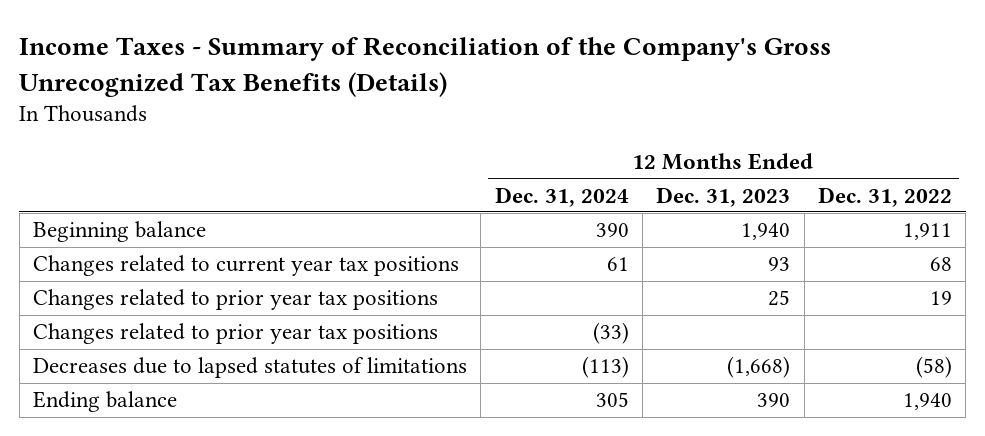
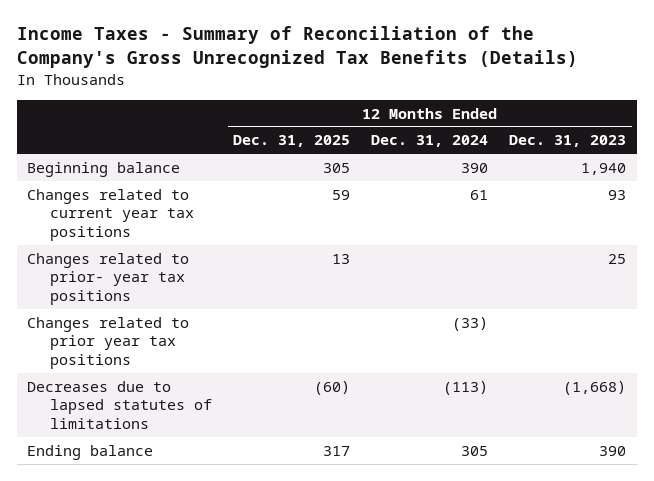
- | 12 Months Ended Dec. 31, 2024 | 12 Months Ended Dec. 31, 2023 | 12 Months Ended Dec. 31, 2022
+ | 12 Months Ended Dec. 31, 2025 | 12 Months Ended Dec. 31, 2024 | 12 Months Ended Dec. 31, 2023
- Changes related to prior year tax positions | | 25 | 19
+ Changes related to prior- year tax positions | 13 | | 25

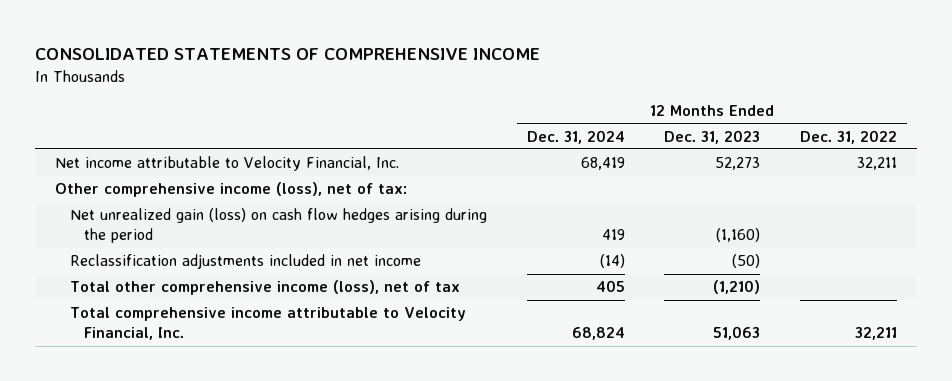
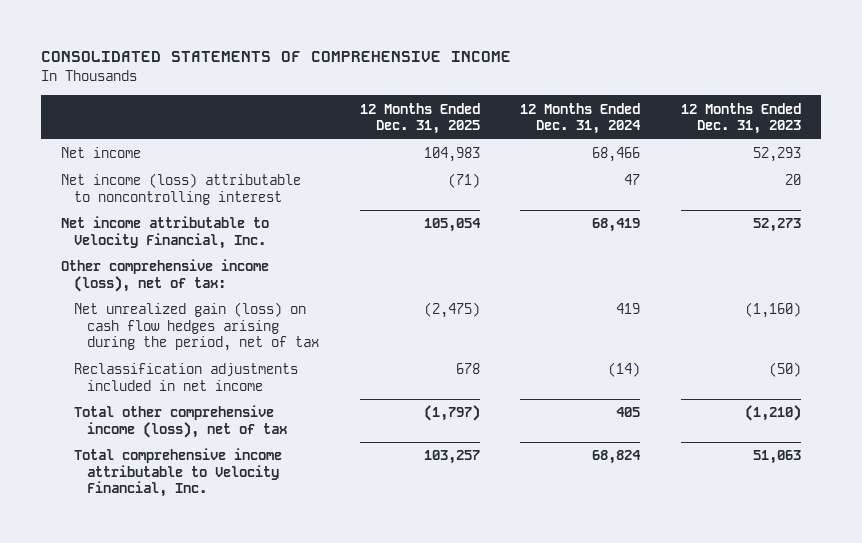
- | 12 Months Ended Dec. 31, 2024 | 12 Months Ended Dec. 31, 2023 | 12 Months Ended Dec. 31, 2022
+ | 12 Months Ended Dec. 31, 2025 | 12 Months Ended Dec. 31, 2024 | 12 Months Ended Dec. 31, 2023
+ Net income | 104,983 | 68,466 | 52,293
+ Net income (loss) attributable to noncontrolling interest | (71) | 47 | 20
- Net unrealized gain (loss) on cash flow hedges arising during the period | 419 | (1,160) |
+ Net unrealized gain (loss) on cash flow hedges arising during the period, net of tax | (2,475) | 419 | (1,160)

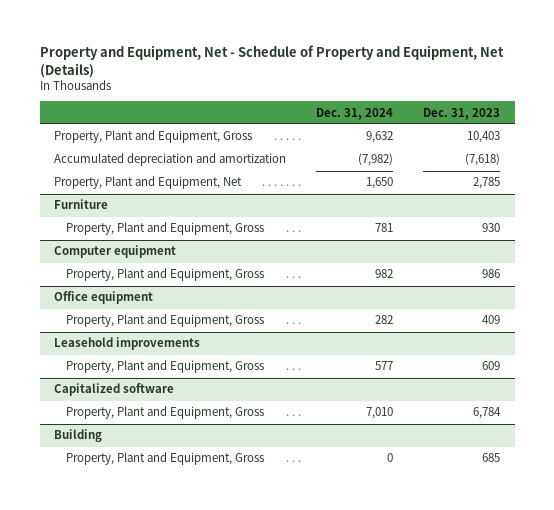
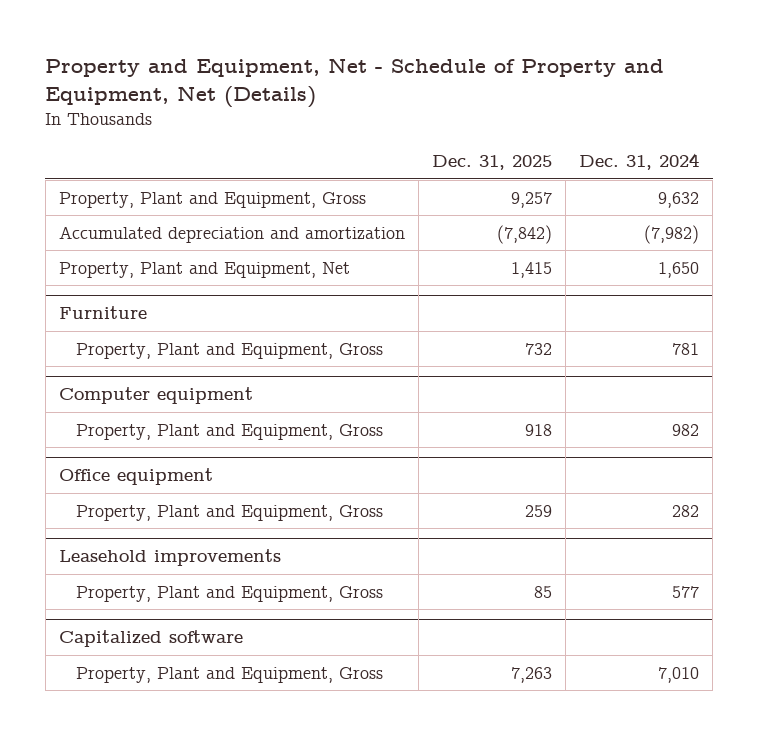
- | Dec. 31, 2024 | Dec. 31, 2023
+ | Dec. 31, 2025 | Dec. 31, 2024
- Building
- Property, Plant and Equipment, Gross | 0 | 685

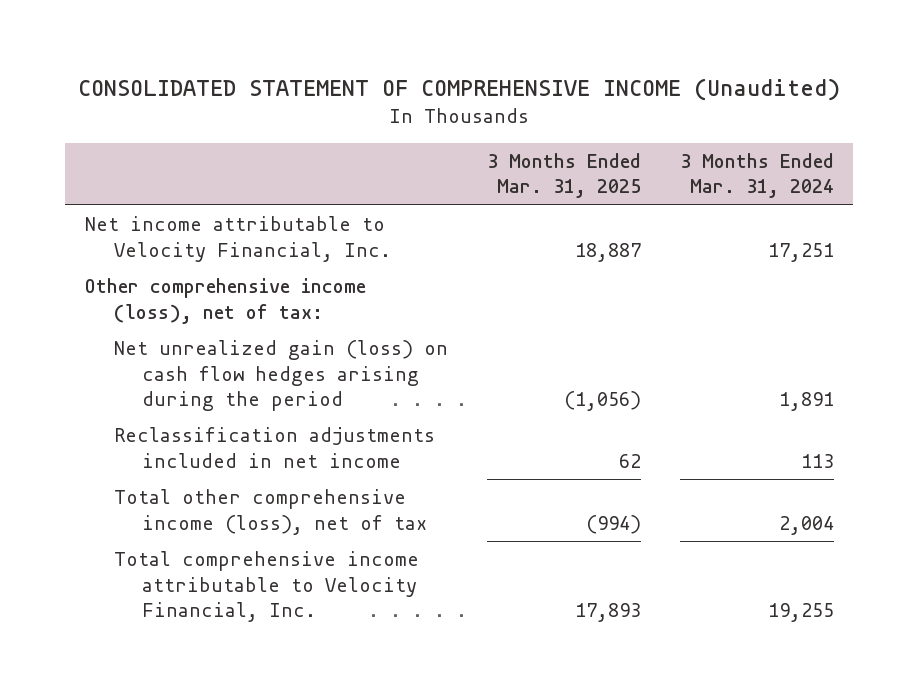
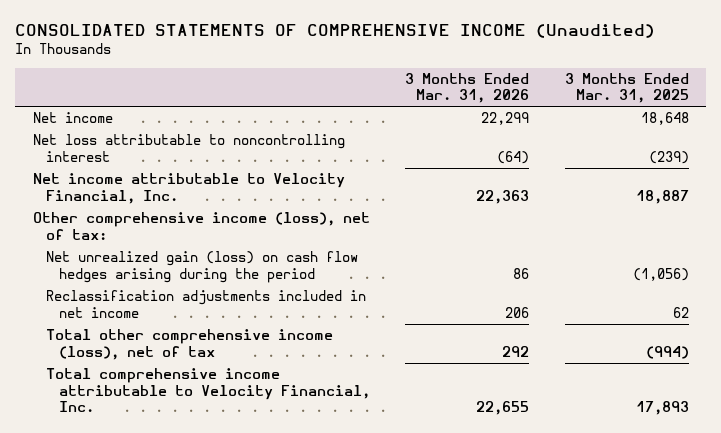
- CONSOLIDATED STATEMENT OF COMPREHENSIVE INCOME (Unaudited)
+ CONSOLIDATED STATEMENTS OF COMPREHENSIVE INCOME (Unaudited)
- | 3 Months Ended Mar. 31, 2025 | 3 Months Ended Mar. 31, 2024
+ | 3 Months Ended Mar. 31, 2026 | 3 Months Ended Mar. 31, 2025
+ Net income | 22,299 | 18,648
+ Net loss attributable to noncontrolling interest | (64) | (239)

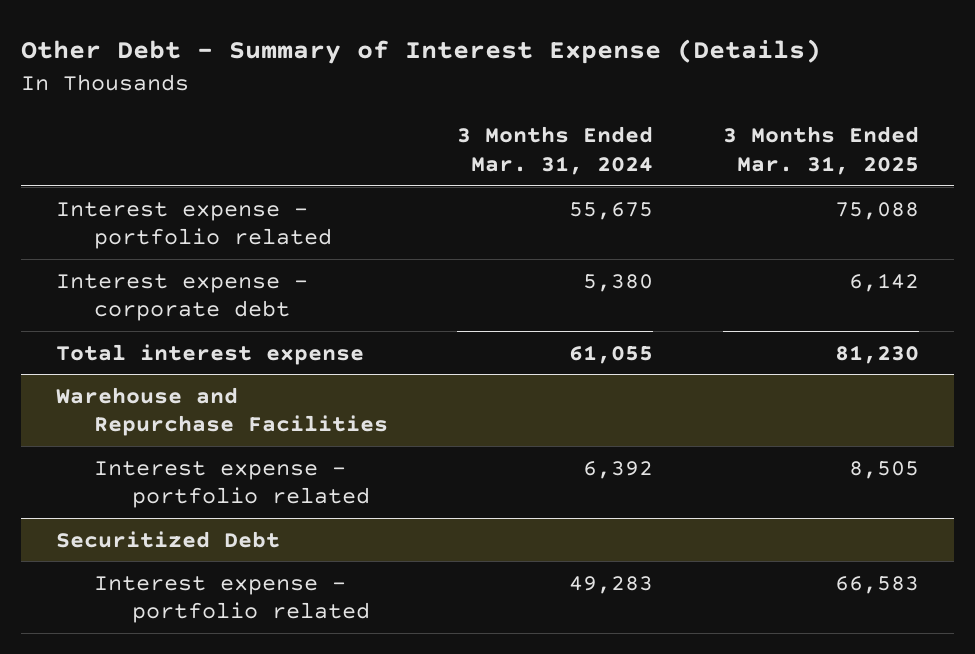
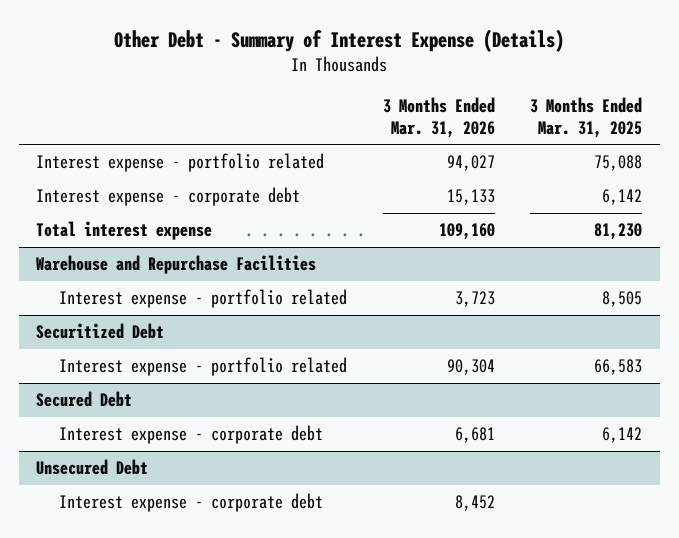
- | 3 Months Ended Mar. 31, 2024 | 3 Months Ended Mar. 31, 2025
+ | 3 Months Ended Mar. 31, 2026 | 3 Months Ended Mar. 31, 2025
+ Secured Debt
+ Interest expense - corporate debt | 6,681 | 6,142
+ Unsecured Debt
+ Interest expense - corporate debt | 8,452 |

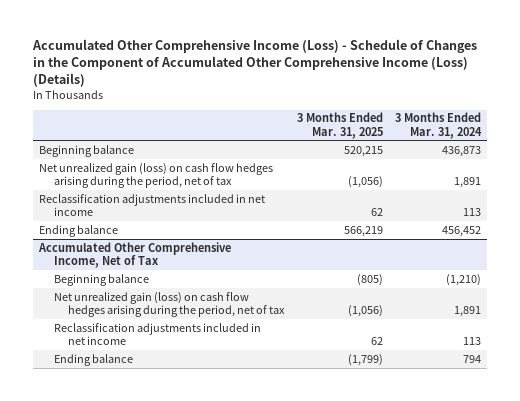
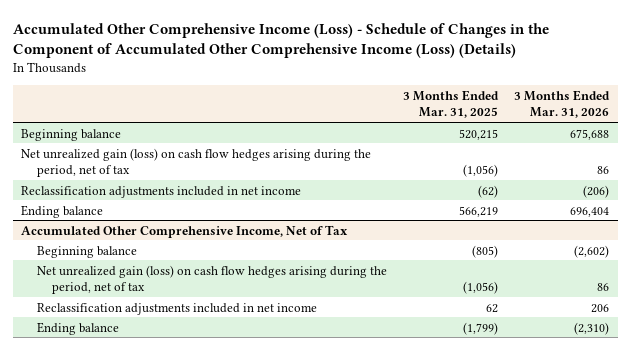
- | 3 Months Ended Mar. 31, 2025 | 3 Months Ended Mar. 31, 2024
+ | 3 Months Ended Mar. 31, 2025 | 3 Months Ended Mar. 31, 2026
- Reclassification adjustments included in net income | 62 | 113
+ Reclassification adjustments included in net income | (62) | (206)

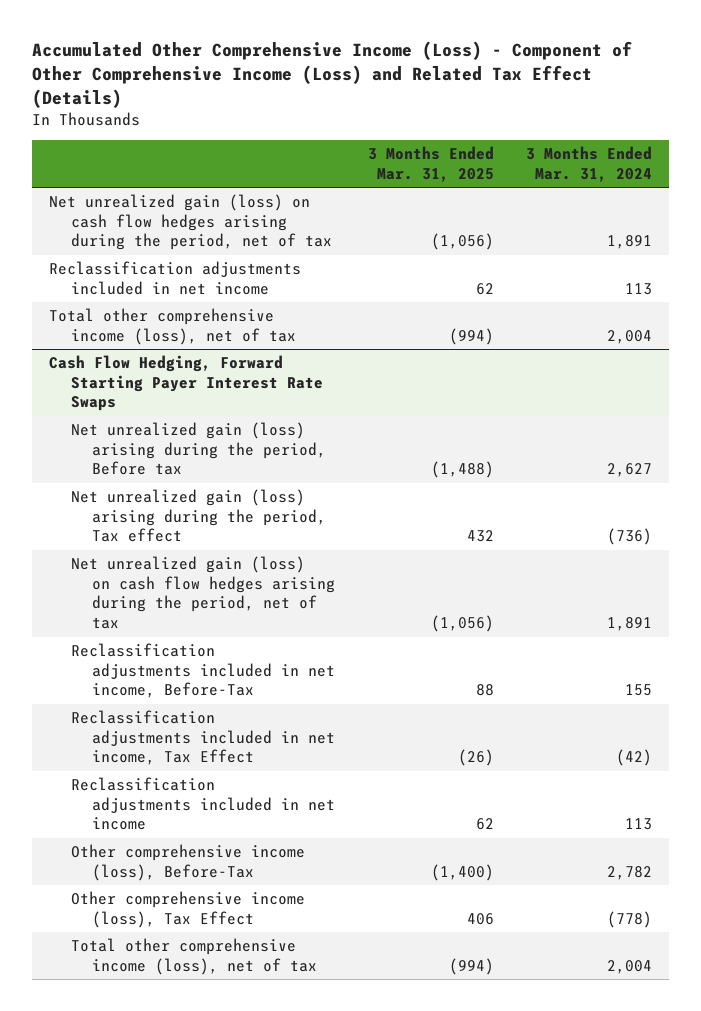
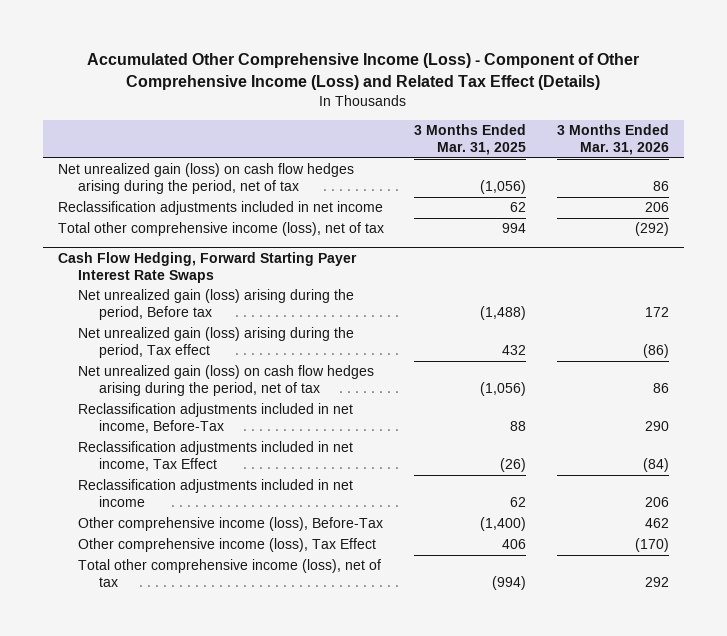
- | 3 Months Ended Mar. 31, 2025 | 3 Months Ended Mar. 31, 2024
+ | 3 Months Ended Mar. 31, 2025 | 3 Months Ended Mar. 31, 2026
- Total other comprehensive income (loss), net of tax | (994) | 2,004
+ Total other comprehensive income (loss), net of tax | 994 | (292)

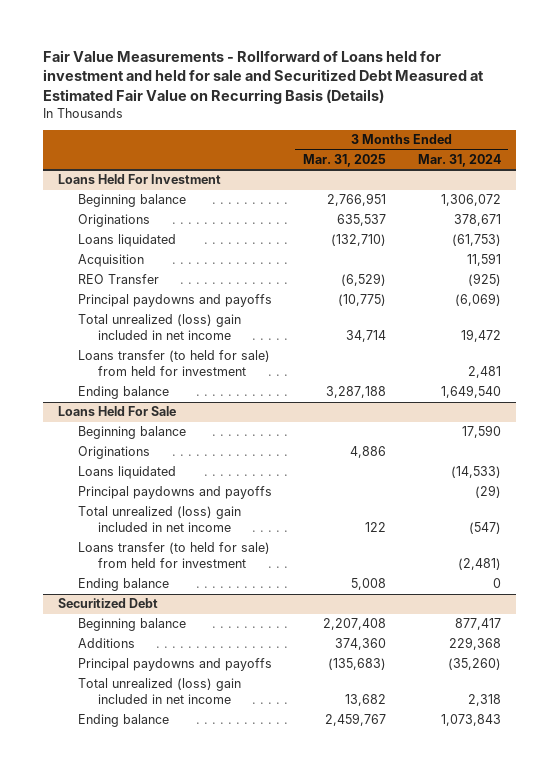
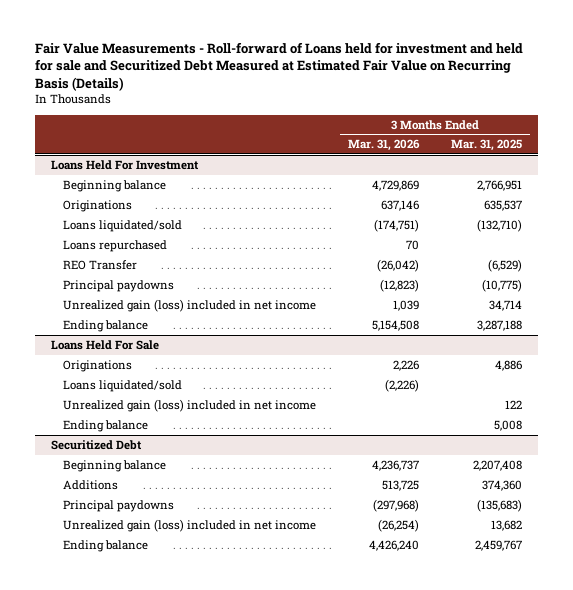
- Fair Value Measurements - Rollforward of Loans held for investment and held for sale and Securitized Debt Measured at Estimated Fair Value on Recurring Basis (Details)
+ Fair Value Measurements - Roll-forward of Loans held for investment and held for sale and Securitized Debt Measured at Estimated Fair Value on Recurring Basis (Details)
- | 3 Months Ended Mar. 31, 2025 | 3 Months Ended Mar. 31, 2024
+ | 3 Months Ended Mar. 31, 2026 | 3 Months Ended Mar. 31, 2025
@ Loans Held For Investment
- Loans liquidated | (132,710) | (61,753)
- Acquisition | | 11,591
+ Loans liquidated/sold | (174,751) | (132,710)
+ Loans repurchased | 70 |
- Principal paydowns and payoffs | (10,775) | (6,069)
- Total unrealized (loss) gain included in net income | 34,714 | 19,472
- Loans transfer (to held for sale) from held for investment | | 2,481
+ Principal paydowns | (12,823) | (10,775)
+ Unrealized gain (loss) included in net income | 1,039 | 34,714
@ Loans Held For Sale
- Beginning balance | | 17,590
- Loans liquidated | | (14,533)
- Principal paydowns and payoffs | | (29)
- Total unrealized (loss) gain included in net income | 122 | (547)
- Loans transfer (to held for sale) from held for investment | | (2,481)
+ Loans liquidated/sold | (2,226) |
+ Unrealized gain (loss) included in net income | | 122
@ Securitized Debt
- Principal paydowns and payoffs | (135,683) | (35,260)
- Total unrealized (loss) gain included in net income | 13,682 | 2,318
+ Principal paydowns | (297,968) | (135,683)
+ Unrealized gain (loss) included in net income | (26,254) | 13,682

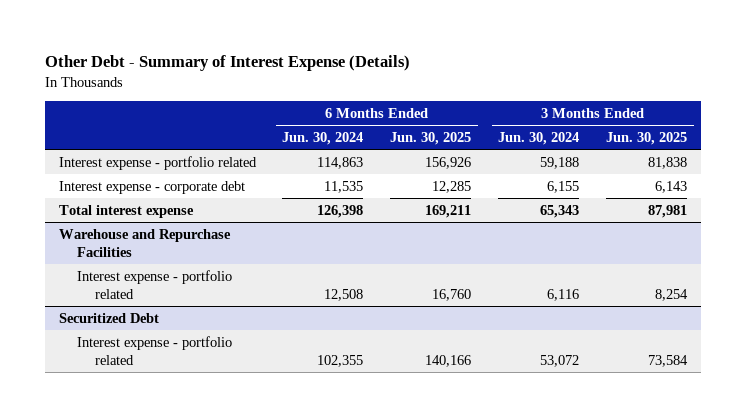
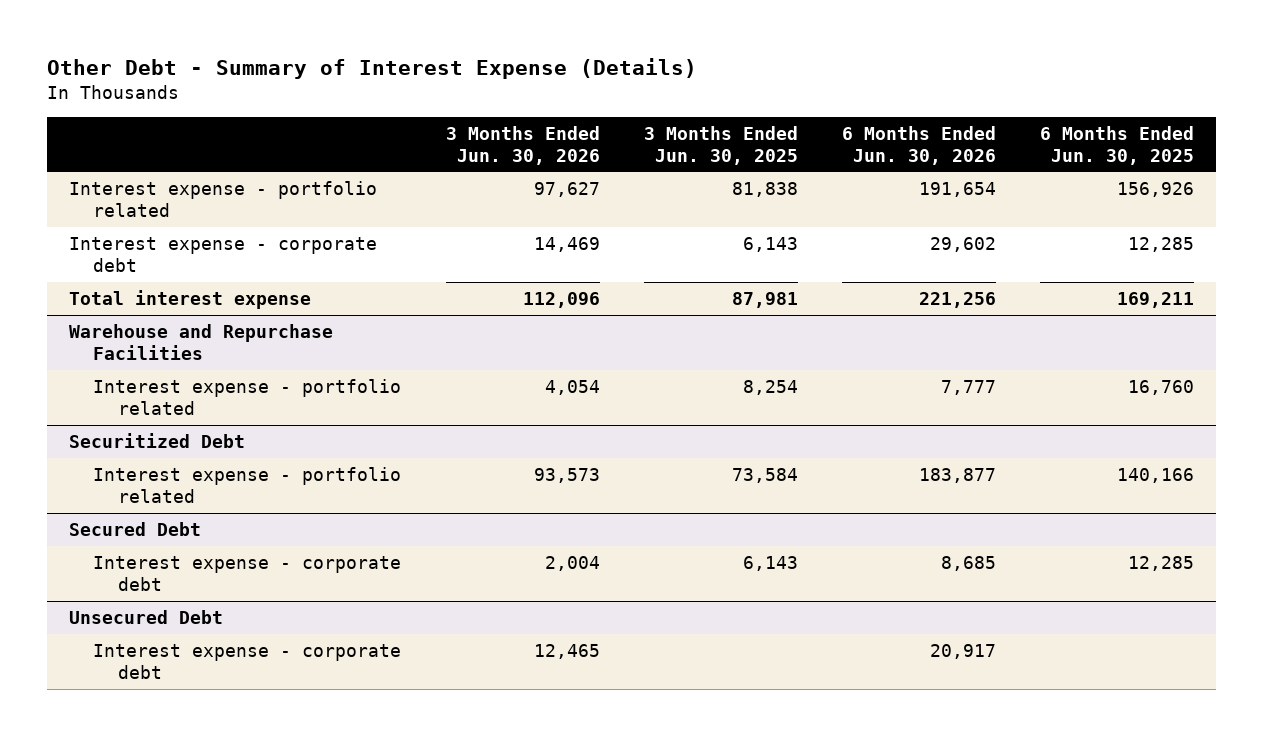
- | 6 Months Ended Jun. 30, 2024 | 6 Months Ended Jun. 30, 2025 | 3 Months Ended Jun. 30, 2024 | 3 Months Ended Jun. 30, 2025
+ | 3 Months Ended Jun. 30, 2026 | 3 Months Ended Jun. 30, 2025 | 6 Months Ended Jun. 30, 2026 | 6 Months Ended Jun. 30, 2025
+ Secured Debt
+ Interest expense - corporate debt | 2,004 | 6,143 | 8,685 | 12,285
+ Unsecured Debt
+ Interest expense - corporate debt | 12,465 | | 20,917 |

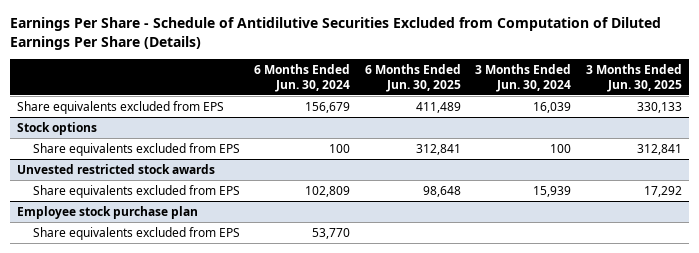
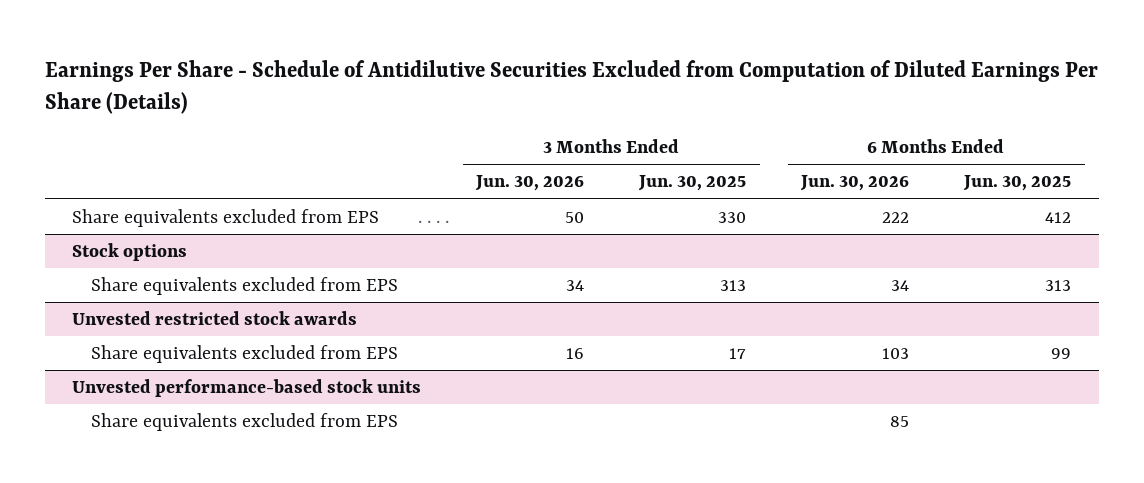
- | 6 Months Ended Jun. 30, 2024 | 6 Months Ended Jun. 30, 2025 | 3 Months Ended Jun. 30, 2024 | 3 Months Ended Jun. 30, 2025
+ | 3 Months Ended Jun. 30, 2026 | 3 Months Ended Jun. 30, 2025 | 6 Months Ended Jun. 30, 2026 | 6 Months Ended Jun. 30, 2025
- Share equivalents excluded from EPS | 156,679 | 411,489 | 16,039 | 330,133
+ Share equivalents excluded from EPS | 50 | 330 | 222 | 412
@ Stock options
- Share equivalents excluded from EPS | 100 | 312,841 | 100 | 312,841
+ Share equivalents excluded from EPS | 34 | 313 | 34 | 313
@ Unvested restricted stock awards
- Share equivalents excluded from EPS | 102,809 | 98,648 | 15,939 | 17,292
- Employee stock purchase plan
@ Unvested restricted stock awards
+ Share equivalents excluded from EPS | 16 | 17 | 103 | 99
+ Unvested performance-based stock units

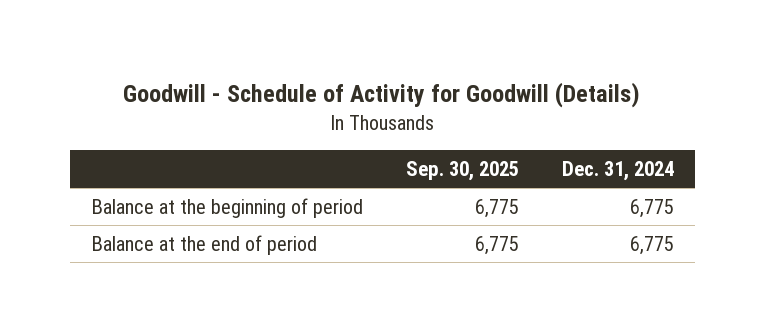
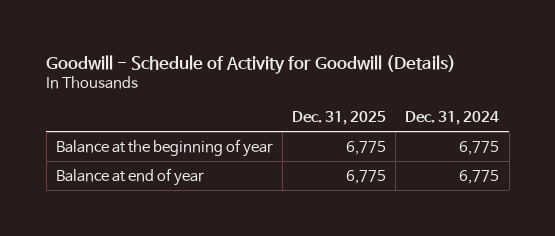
- | Sep. 30, 2025 | Dec. 31, 2024
+ | Dec. 31, 2025 | Dec. 31, 2024
- Balance at the beginning of period | 6,775 | 6,775
- Balance at the end of period | 6,775 | 6,775
+ Balance at the beginning of year | 6,775 | 6,775
+ Balance at end of year | 6,775 | 6,775

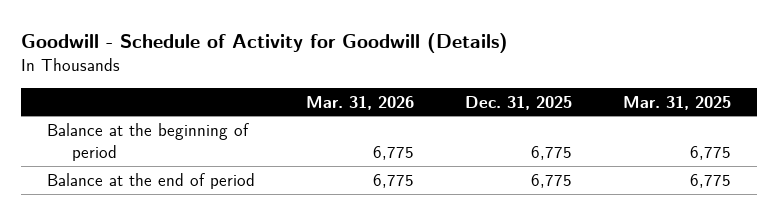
- | Dec. 31, 2025 | Dec. 31, 2024
+ | Mar. 31, 2026 | Dec. 31, 2025 | Mar. 31, 2025
- Balance at the beginning of year | 6,775 | 6,775
- Balance at end of year | 6,775 | 6,775
+ Balance at the beginning of period | 6,775 | 6,775 | 6,775
+ Balance at the end of period | 6,775 | 6,775 | 6,775

